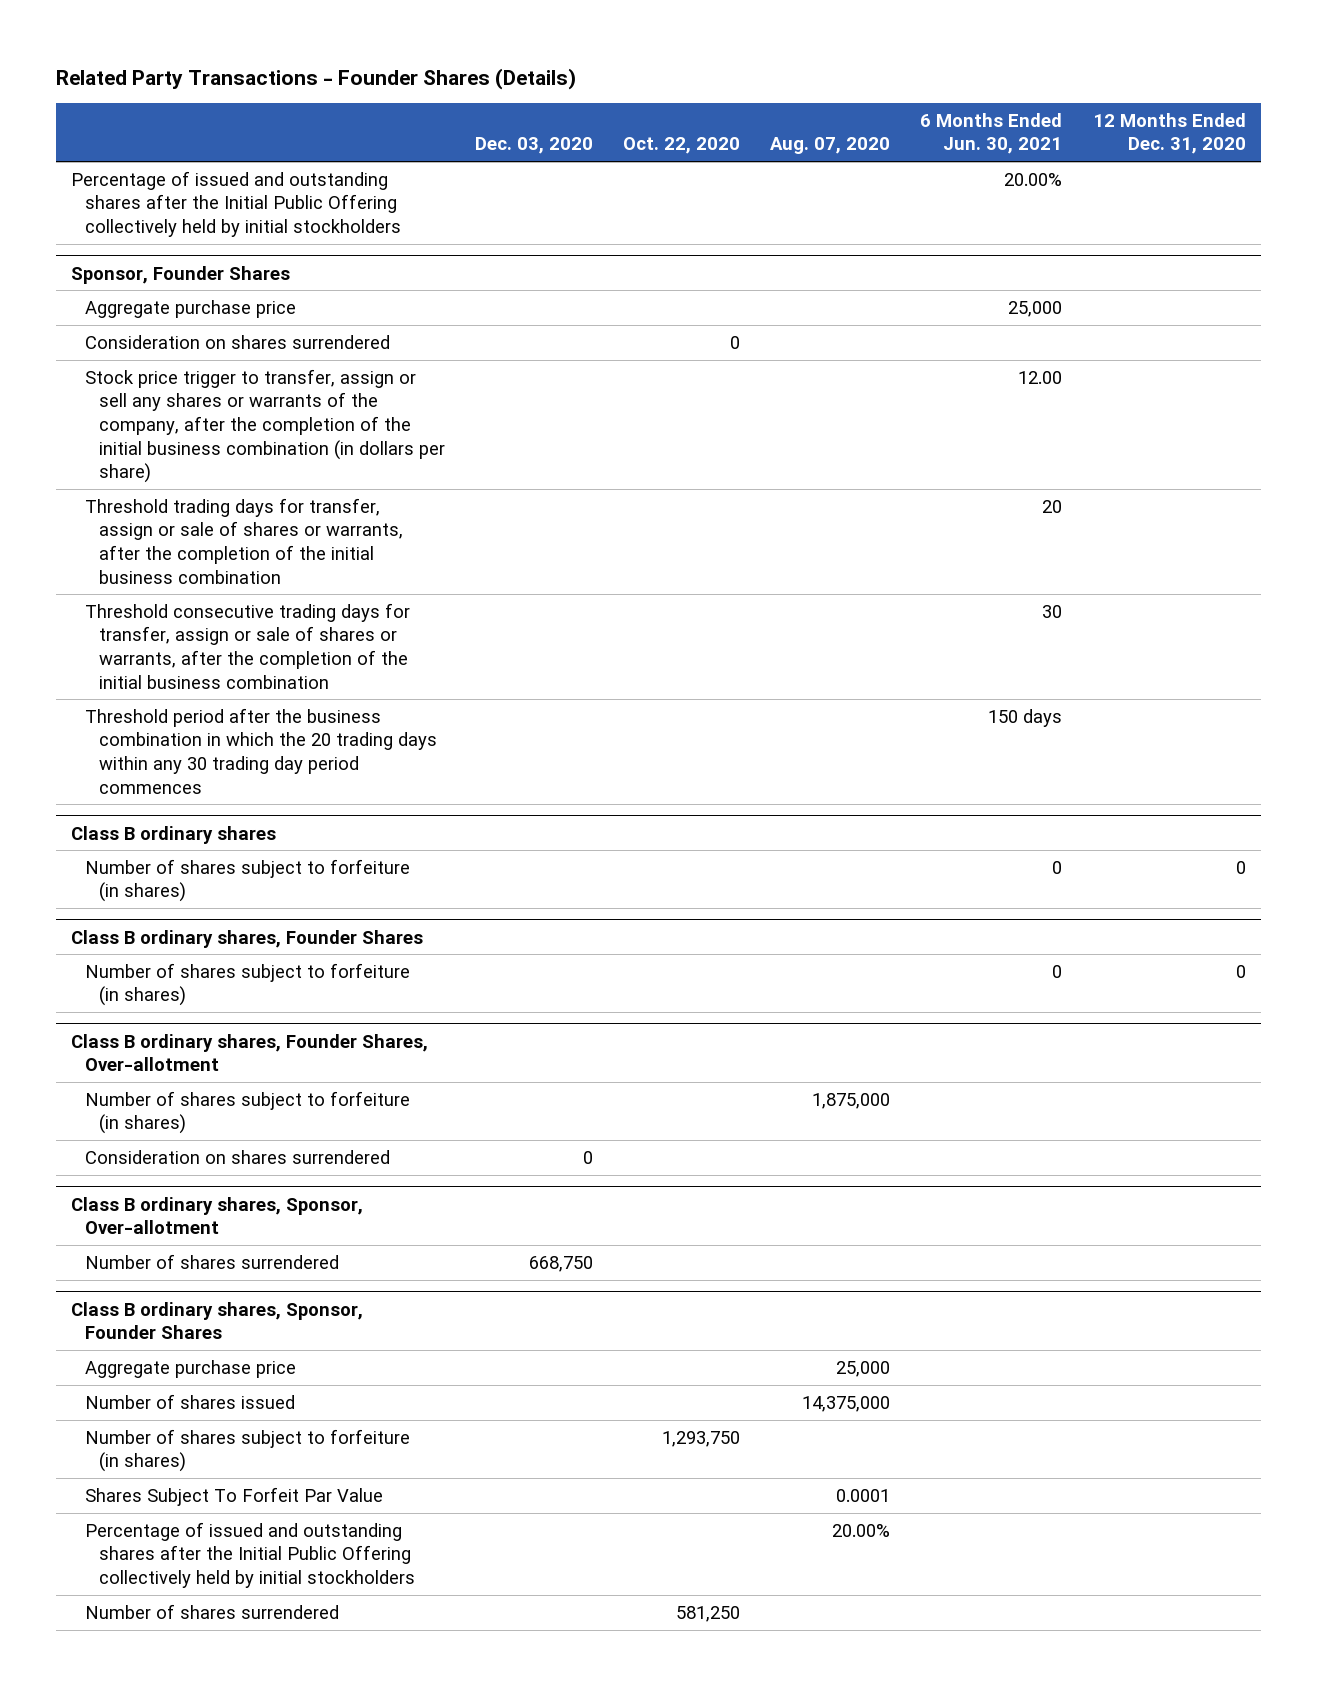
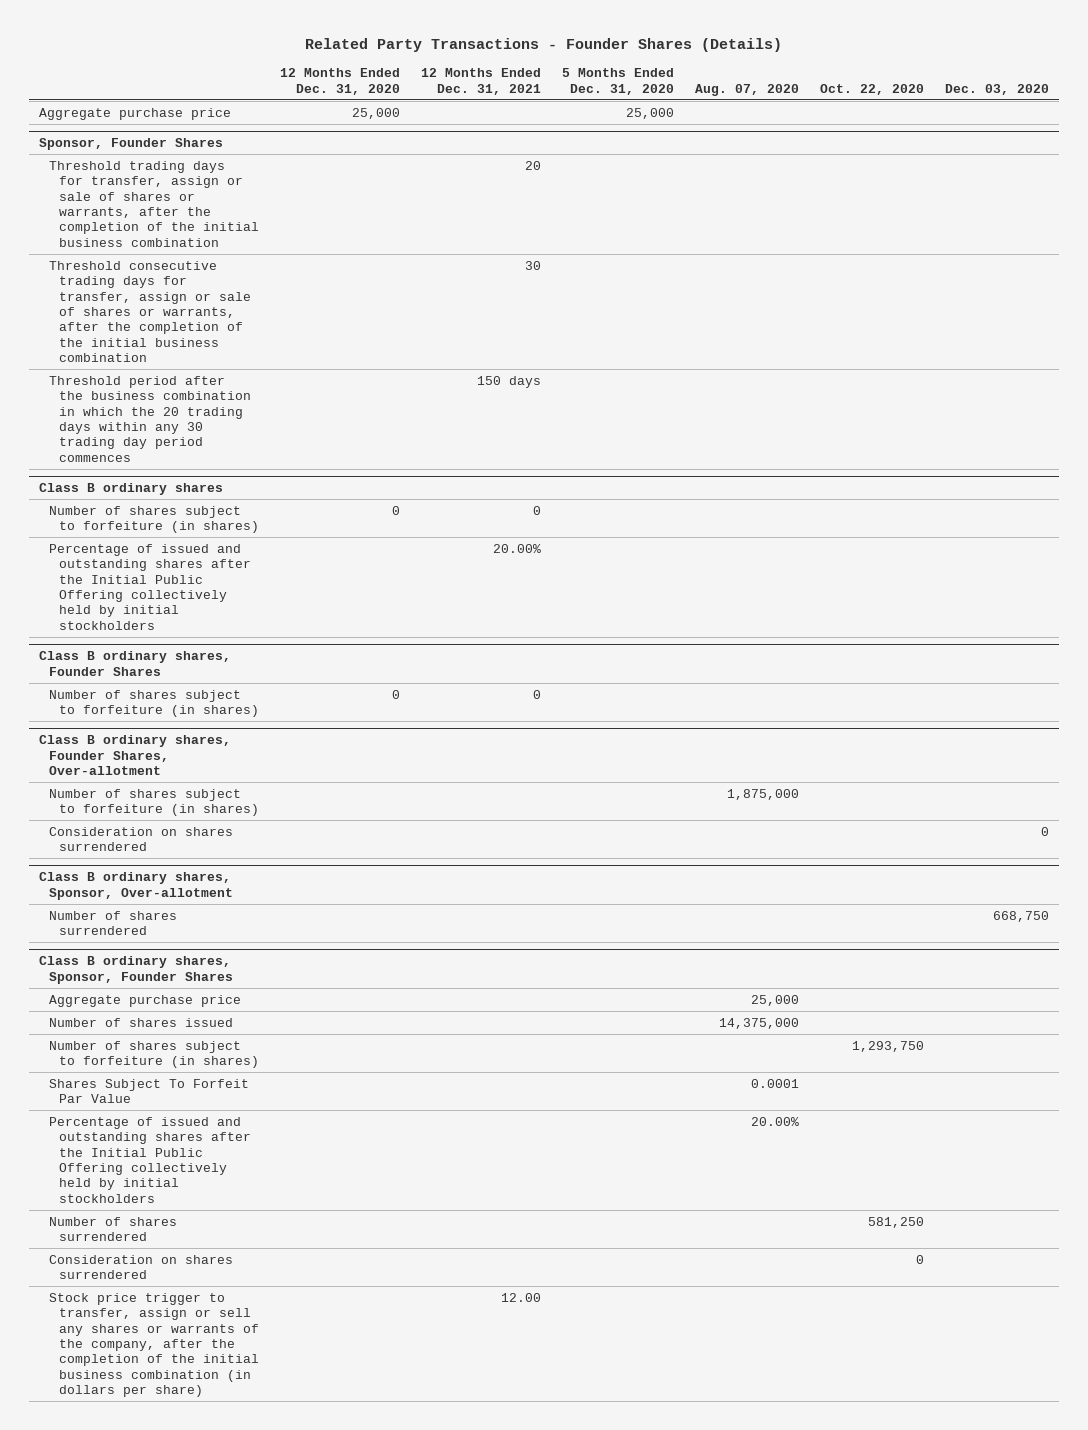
- | Dec. 03, 2020 | Oct. 22, 2020 | Aug. 07, 2020 | 6 Months Ended Jun. 30, 2021 | 12 Months Ended Dec. 31, 2020
+ | 12 Months Ended Dec. 31, 2020 | 12 Months Ended Dec. 31, 2021 | 5 Months Ended Dec. 31, 2020 | Aug. 07, 2020 | Oct. 22, 2020 | Dec. 03, 2020
- Percentage of issued and outstanding shares after the Initial Public Offering collectively held by initial stockholders | | | | 20.00% |
+ Aggregate purchase price | 25,000 | | 25,000 | | |
@ Sponsor, Founder Shares
- Aggregate purchase price | | | | 25,000 |
- Consideration on shares surrendered | | 0 | | |
- Stock price trigger to transfer, assign or sell any shares or warrants of the company, after the completion of the initial business combination (in dollars per share) | | | | 12.00 |
@ Class B ordinary shares
+ Percentage of issued and outstanding shares after the Initial Public Offering collectively held by initial stockholders | | 20.00% | | | |
@ Class B ordinary shares, Sponsor, Founder Shares
+ Consideration on shares surrendered | | | | | 0 |
+ Stock price trigger to transfer, assign or sell any shares or warrants of the company, after the completion of the initial business combination (in dollars per share) | | 12.00 | | | |

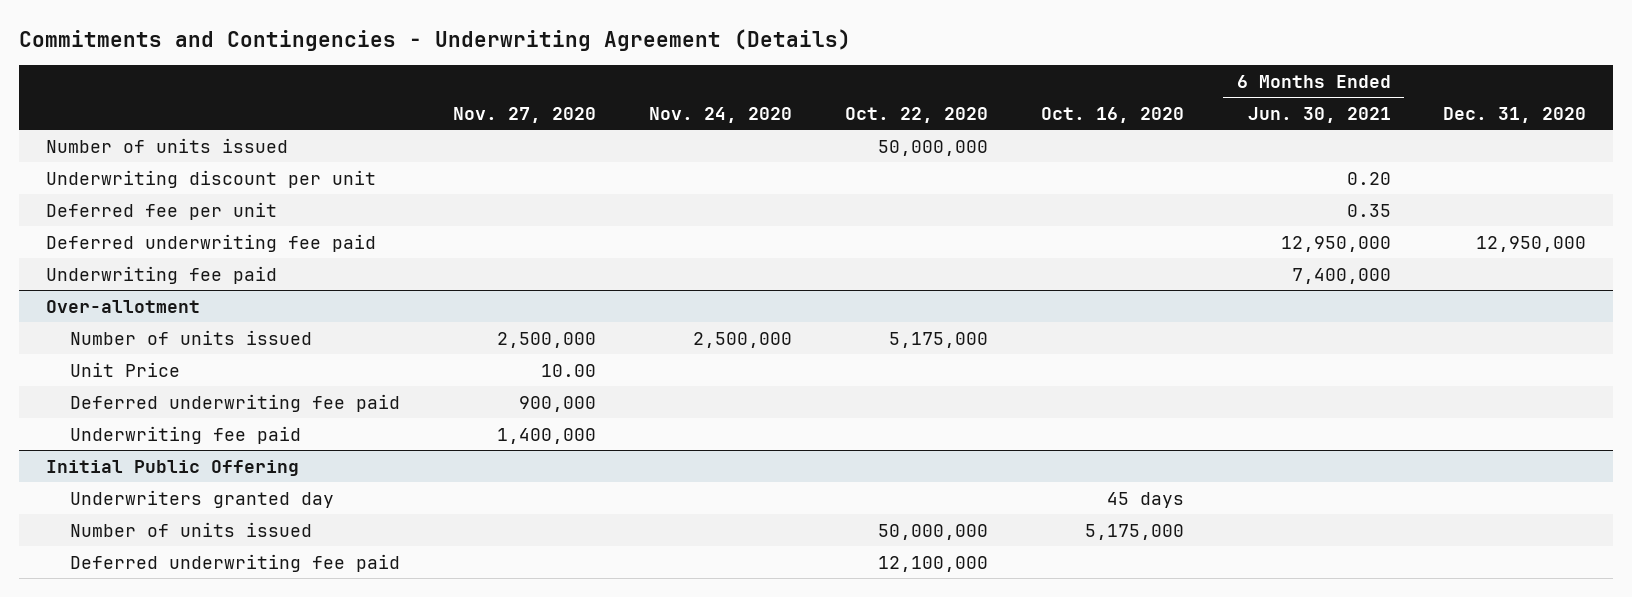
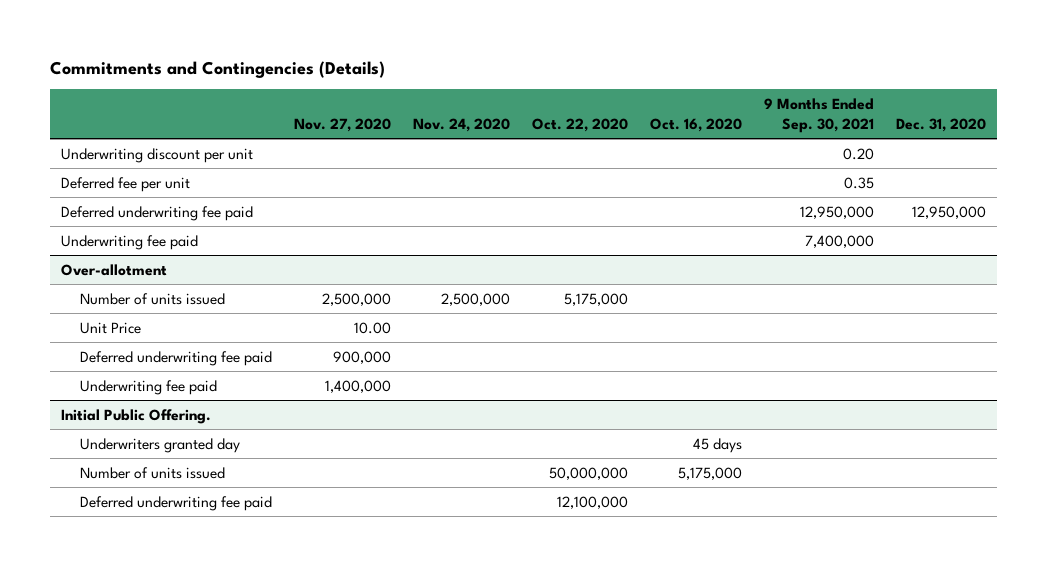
- Commitments and Contingencies - Underwriting Agreement (Details)
+ Commitments and Contingencies (Details)
- | Nov. 27, 2020 | Nov. 24, 2020 | Oct. 22, 2020 | Oct. 16, 2020 | 6 Months Ended Jun. 30, 2021 | Dec. 31, 2020
+ | Nov. 27, 2020 | Nov. 24, 2020 | Oct. 22, 2020 | Oct. 16, 2020 | 9 Months Ended Sep. 30, 2021 | Dec. 31, 2020
- Number of units issued | | | 50,000,000 | | |
- Initial Public Offering
+ Initial Public Offering.

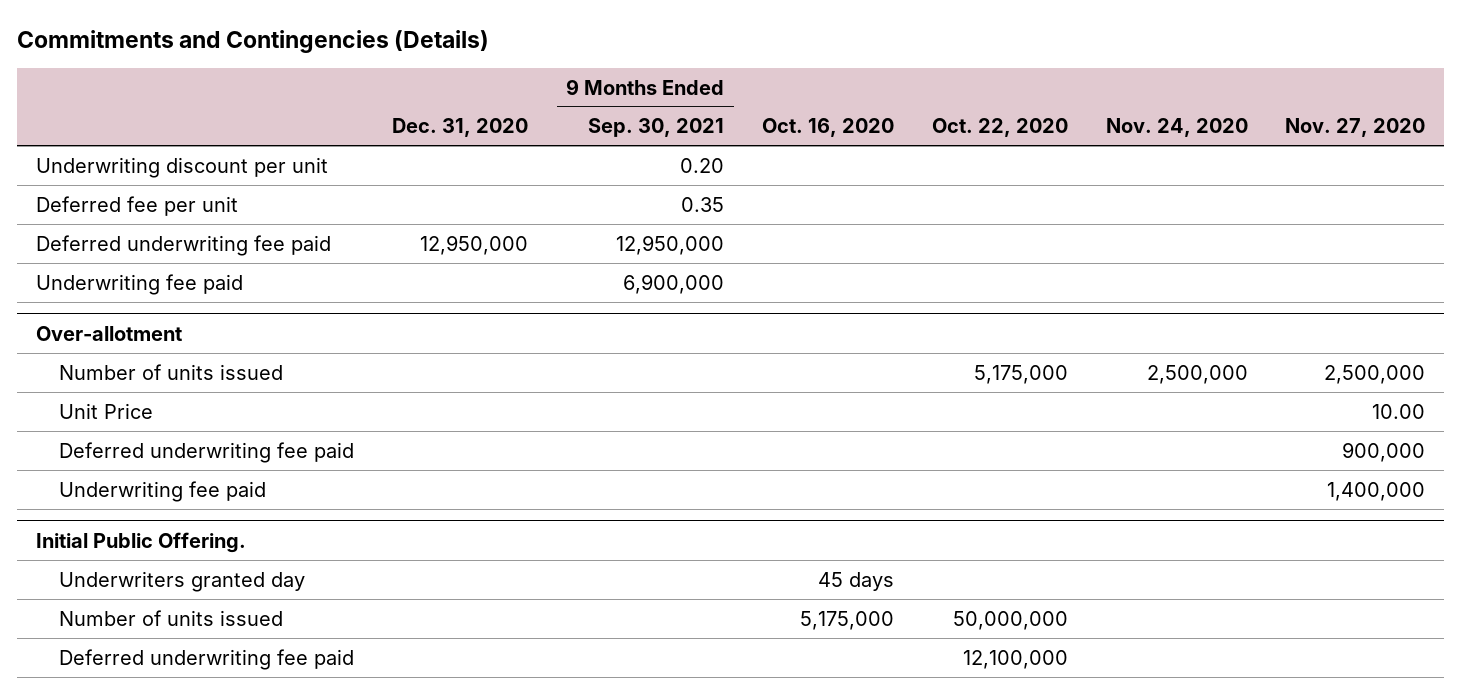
- | Nov. 27, 2020 | Nov. 24, 2020 | Oct. 22, 2020 | Oct. 16, 2020 | 9 Months Ended Sep. 30, 2021 | Dec. 31, 2020
+ | Dec. 31, 2020 | 9 Months Ended Sep. 30, 2021 | Oct. 16, 2020 | Oct. 22, 2020 | Nov. 24, 2020 | Nov. 27, 2020
- Underwriting fee paid | | | | | 7,400,000 |
+ Underwriting fee paid | | 6,900,000 | | | |

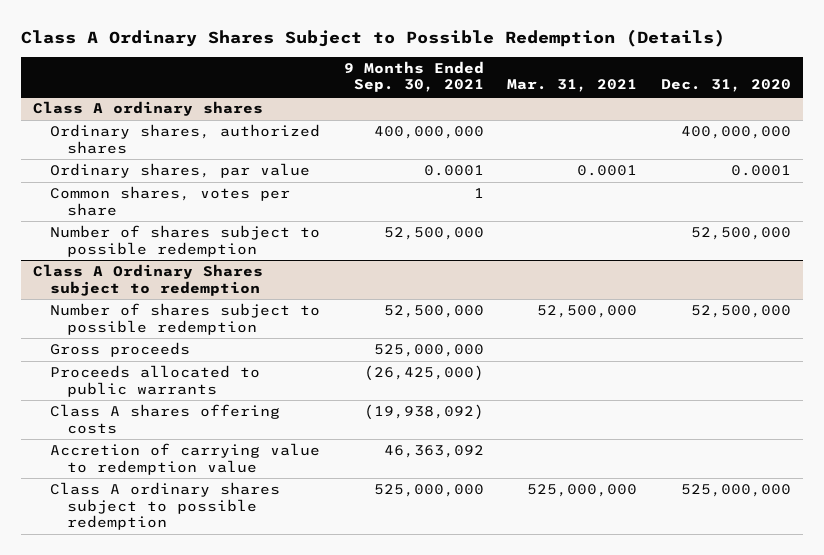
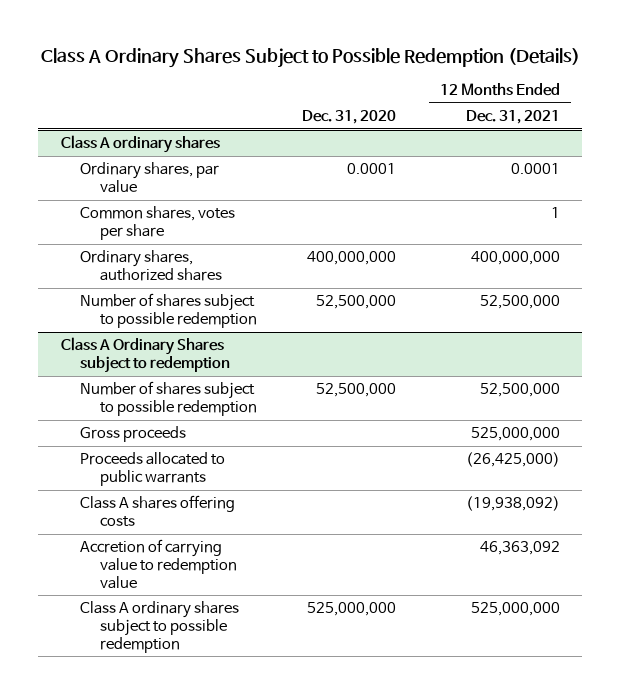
- | 9 Months Ended Sep. 30, 2021 | Mar. 31, 2021 | Dec. 31, 2020
+ | Dec. 31, 2020 | 12 Months Ended Dec. 31, 2021
@ Class A ordinary shares
moved down: Ordinary shares, authorized shares | 400,000,000 | 400,000,000

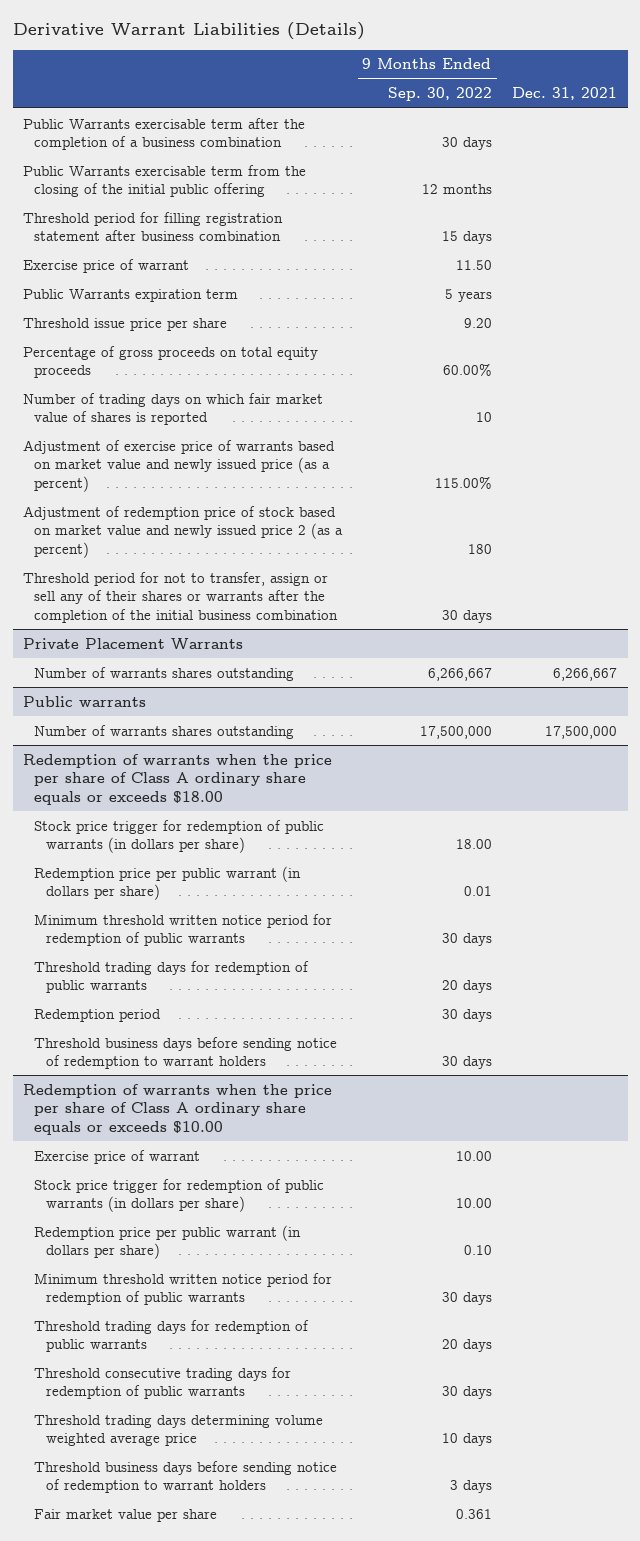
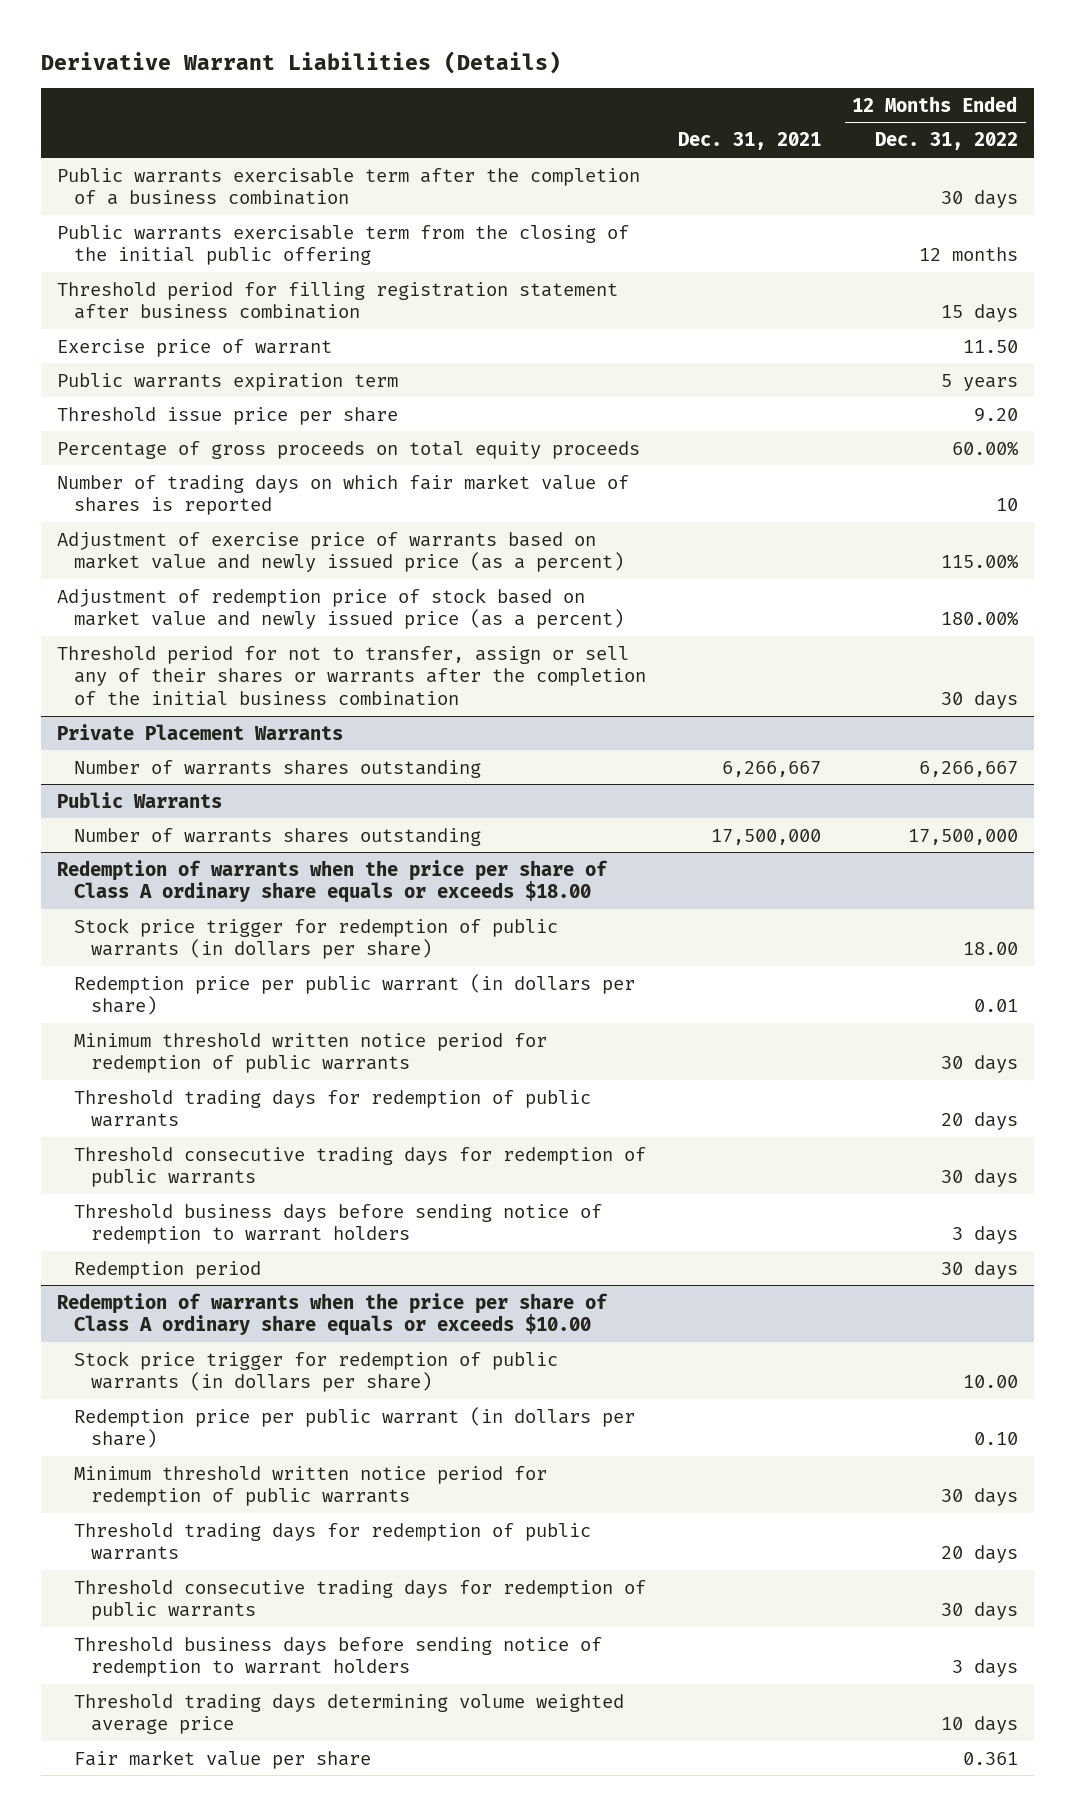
- | 9 Months Ended Sep. 30, 2022 | Dec. 31, 2021
+ | Dec. 31, 2021 | 12 Months Ended Dec. 31, 2022
- Public Warrants exercisable term after the completion of a business combination | 30 days |
- Public Warrants exercisable term from the closing of the initial public offering | 12 months |
+ Public warrants exercisable term after the completion of a business combination | | 30 days
+ Public warrants exercisable term from the closing of the initial public offering | | 12 months
- Public Warrants expiration term | 5 years |
+ Public warrants expiration term | | 5 years
- Adjustment of redemption price of stock based on market value and newly issued price 2 (as a percent) | 180 |
+ Adjustment of redemption price of stock based on market value and newly issued price (as a percent) | | 180.00%
- Public warrants
+ Public Warrants
@ Redemption of warrants when the price per share of Class A ordinary share equals or exceeds $18.00
+ Threshold consecutive trading days for redemption of public warrants | | 30 days
moved down: Redemption period | | 30 days
@ Redemption of warrants when the price per share of Class A ordinary share equals or exceeds $10.00
- Exercise price of warrant | 10.00 |
moved down: Threshold trading days determining volume weighted average price | | 10 days

